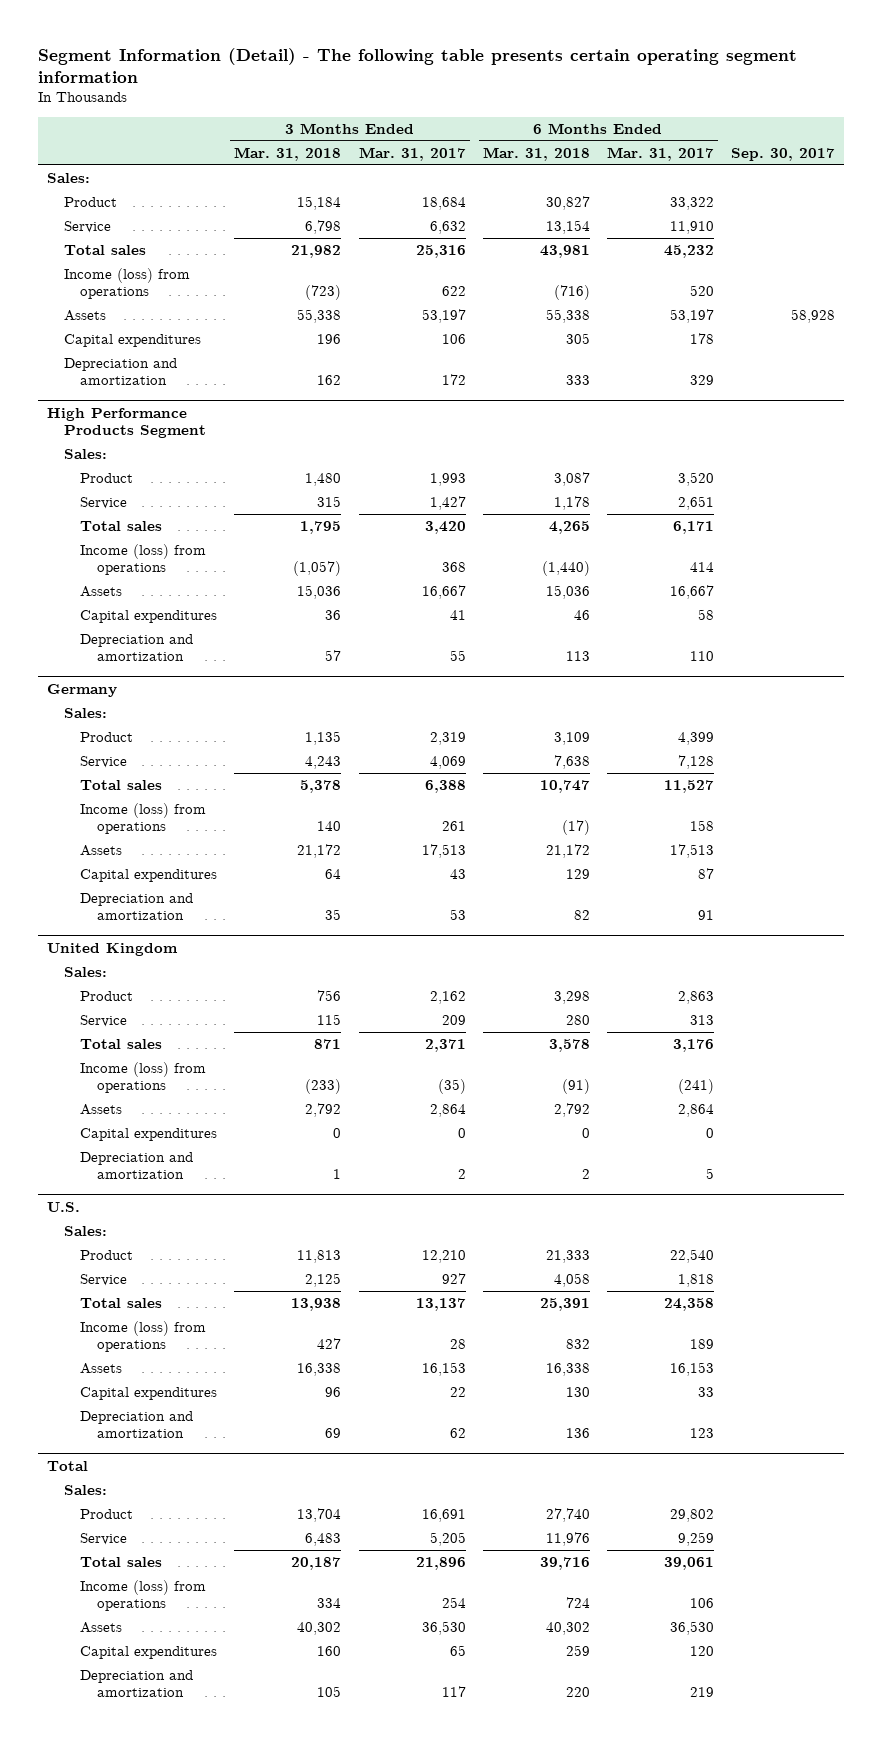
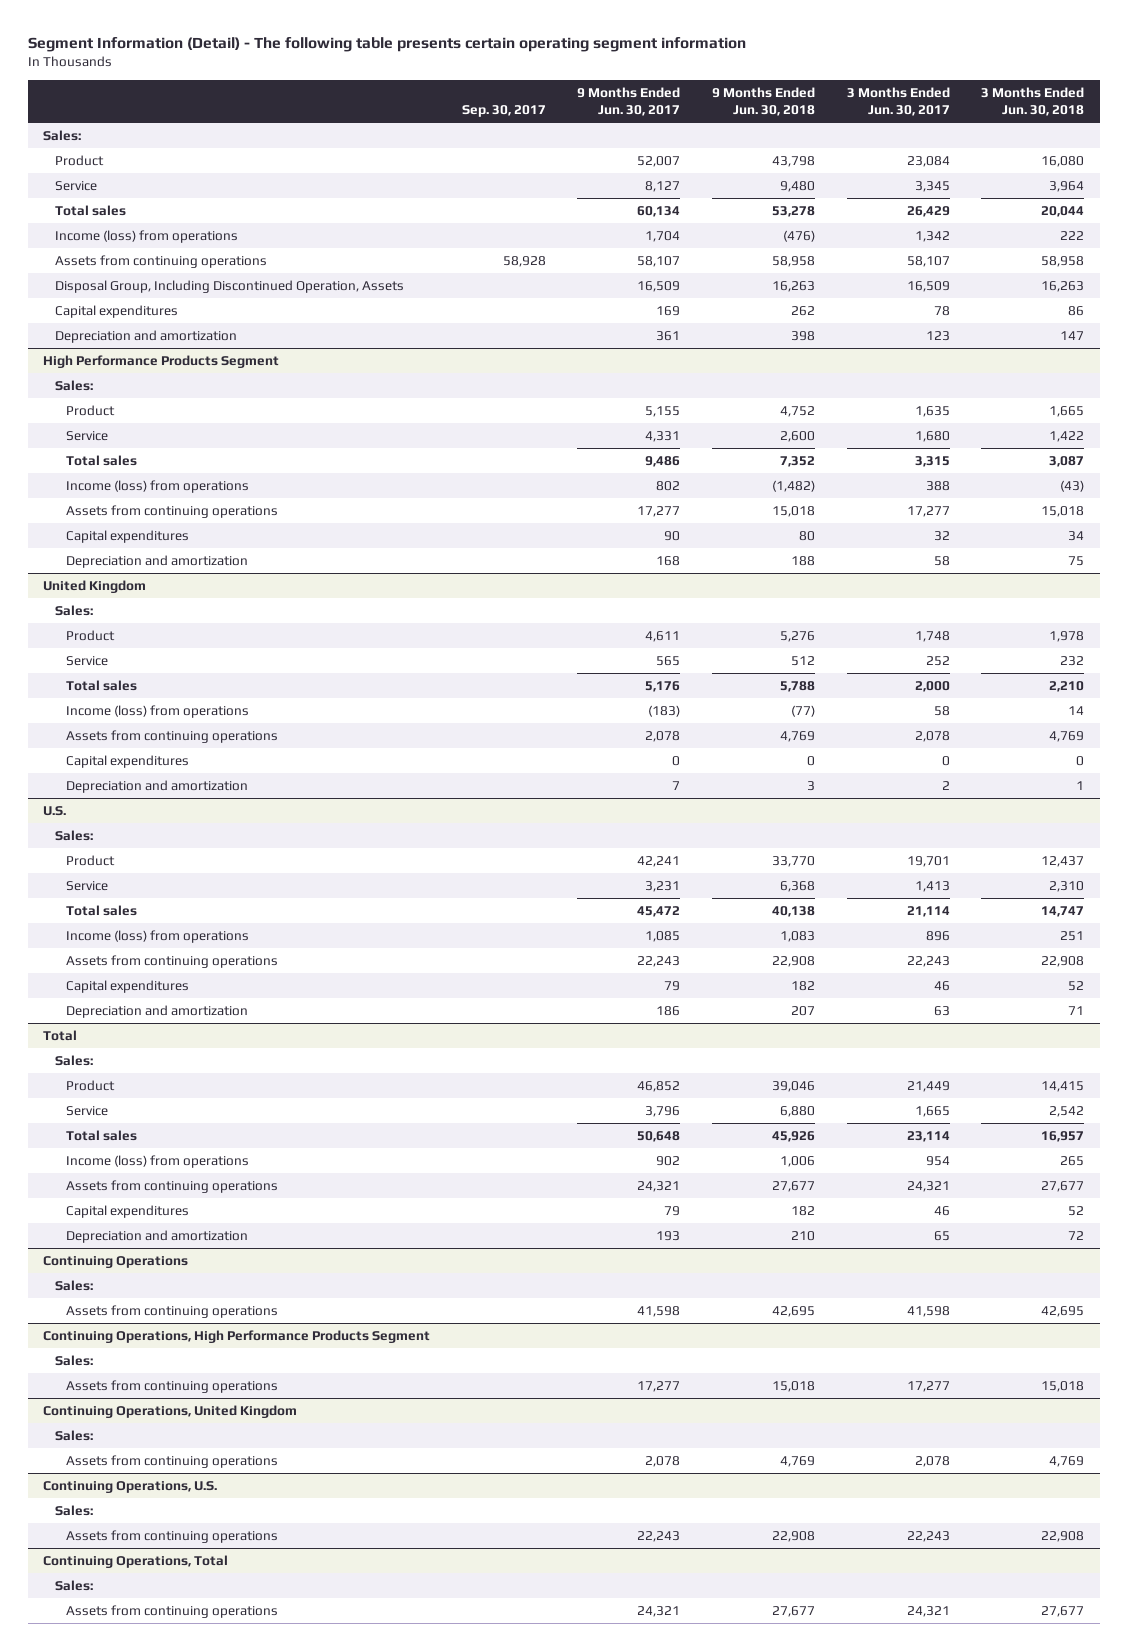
- | 3 Months Ended Mar. 31, 2018 | 3 Months Ended Mar. 31, 2017 | 6 Months Ended Mar. 31, 2018 | 6 Months Ended Mar. 31, 2017 | Sep. 30, 2017
+ | Sep. 30, 2017 | 9 Months Ended Jun. 30, 2017 | 9 Months Ended Jun. 30, 2018 | 3 Months Ended Jun. 30, 2017 | 3 Months Ended Jun. 30, 2018
- Assets | 55,338 | 53,197 | 55,338 | 53,197 | 58,928
+ Assets from continuing operations | 58,928 | 58,107 | 58,958 | 58,107 | 58,958
+ Disposal Group, Including Discontinued Operation, Assets | | 16,509 | 16,263 | 16,509 | 16,263
@ High Performance Products Segment
- Assets | 15,036 | 16,667 | 15,036 | 16,667 |
+ Assets from continuing operations | | 17,277 | 15,018 | 17,277 | 15,018
- Germany
- Sales:
- Product | 1,135 | 2,319 | 3,109 | 4,399 |
- Service | 4,243 | 4,069 | 7,638 | 7,128 |
- Total sales | 5,378 | 6,388 | 10,747 | 11,527 |
- Income (loss) from operations | 140 | 261 | (17) | 158 |
- Assets | 21,172 | 17,513 | 21,172 | 17,513 |
- Capital expenditures | 64 | 43 | 129 | 87 |
- Depreciation and amortization | 35 | 53 | 82 | 91 |
@ United Kingdom
- Assets | 2,792 | 2,864 | 2,792 | 2,864 |
+ Assets from continuing operations | | 2,078 | 4,769 | 2,078 | 4,769
@ U.S.
- Assets | 16,338 | 16,153 | 16,338 | 16,153 |
+ Assets from continuing operations | | 22,243 | 22,908 | 22,243 | 22,908
@ Total
- Assets | 40,302 | 36,530 | 40,302 | 36,530 |
+ Assets from continuing operations | | 24,321 | 27,677 | 24,321 | 27,677
+ Continuing Operations
+ Sales:
+ Assets from continuing operations | | 41,598 | 42,695 | 41,598 | 42,695
+ Continuing Operations, High Performance Products Segment
+ Sales:
+ Assets from continuing operations | | 17,277 | 15,018 | 17,277 | 15,018
+ Continuing Operations, United Kingdom
+ Sales:
+ Assets from continuing operations | | 2,078 | 4,769 | 2,078 | 4,769
+ Continuing Operations, U.S.
+ Sales:
+ Assets from continuing operations | | 22,243 | 22,908 | 22,243 | 22,908
+ Continuing Operations, Total
+ Sales:
+ Assets from continuing operations | | 24,321 | 27,677 | 24,321 | 27,677

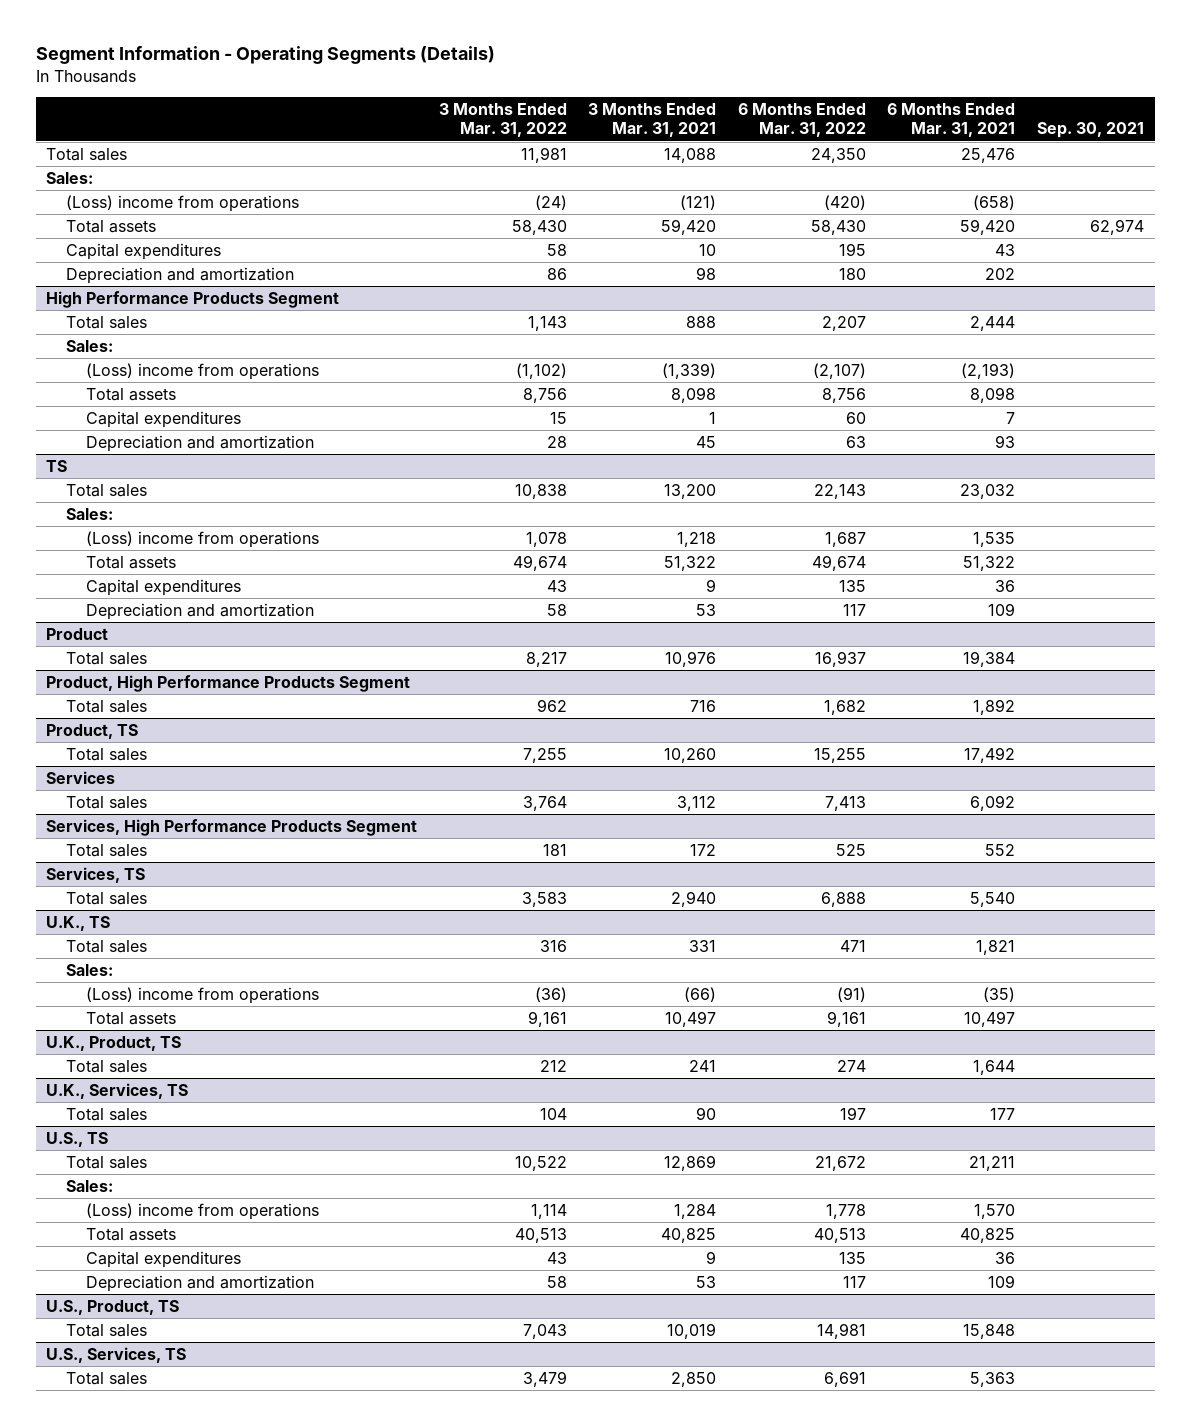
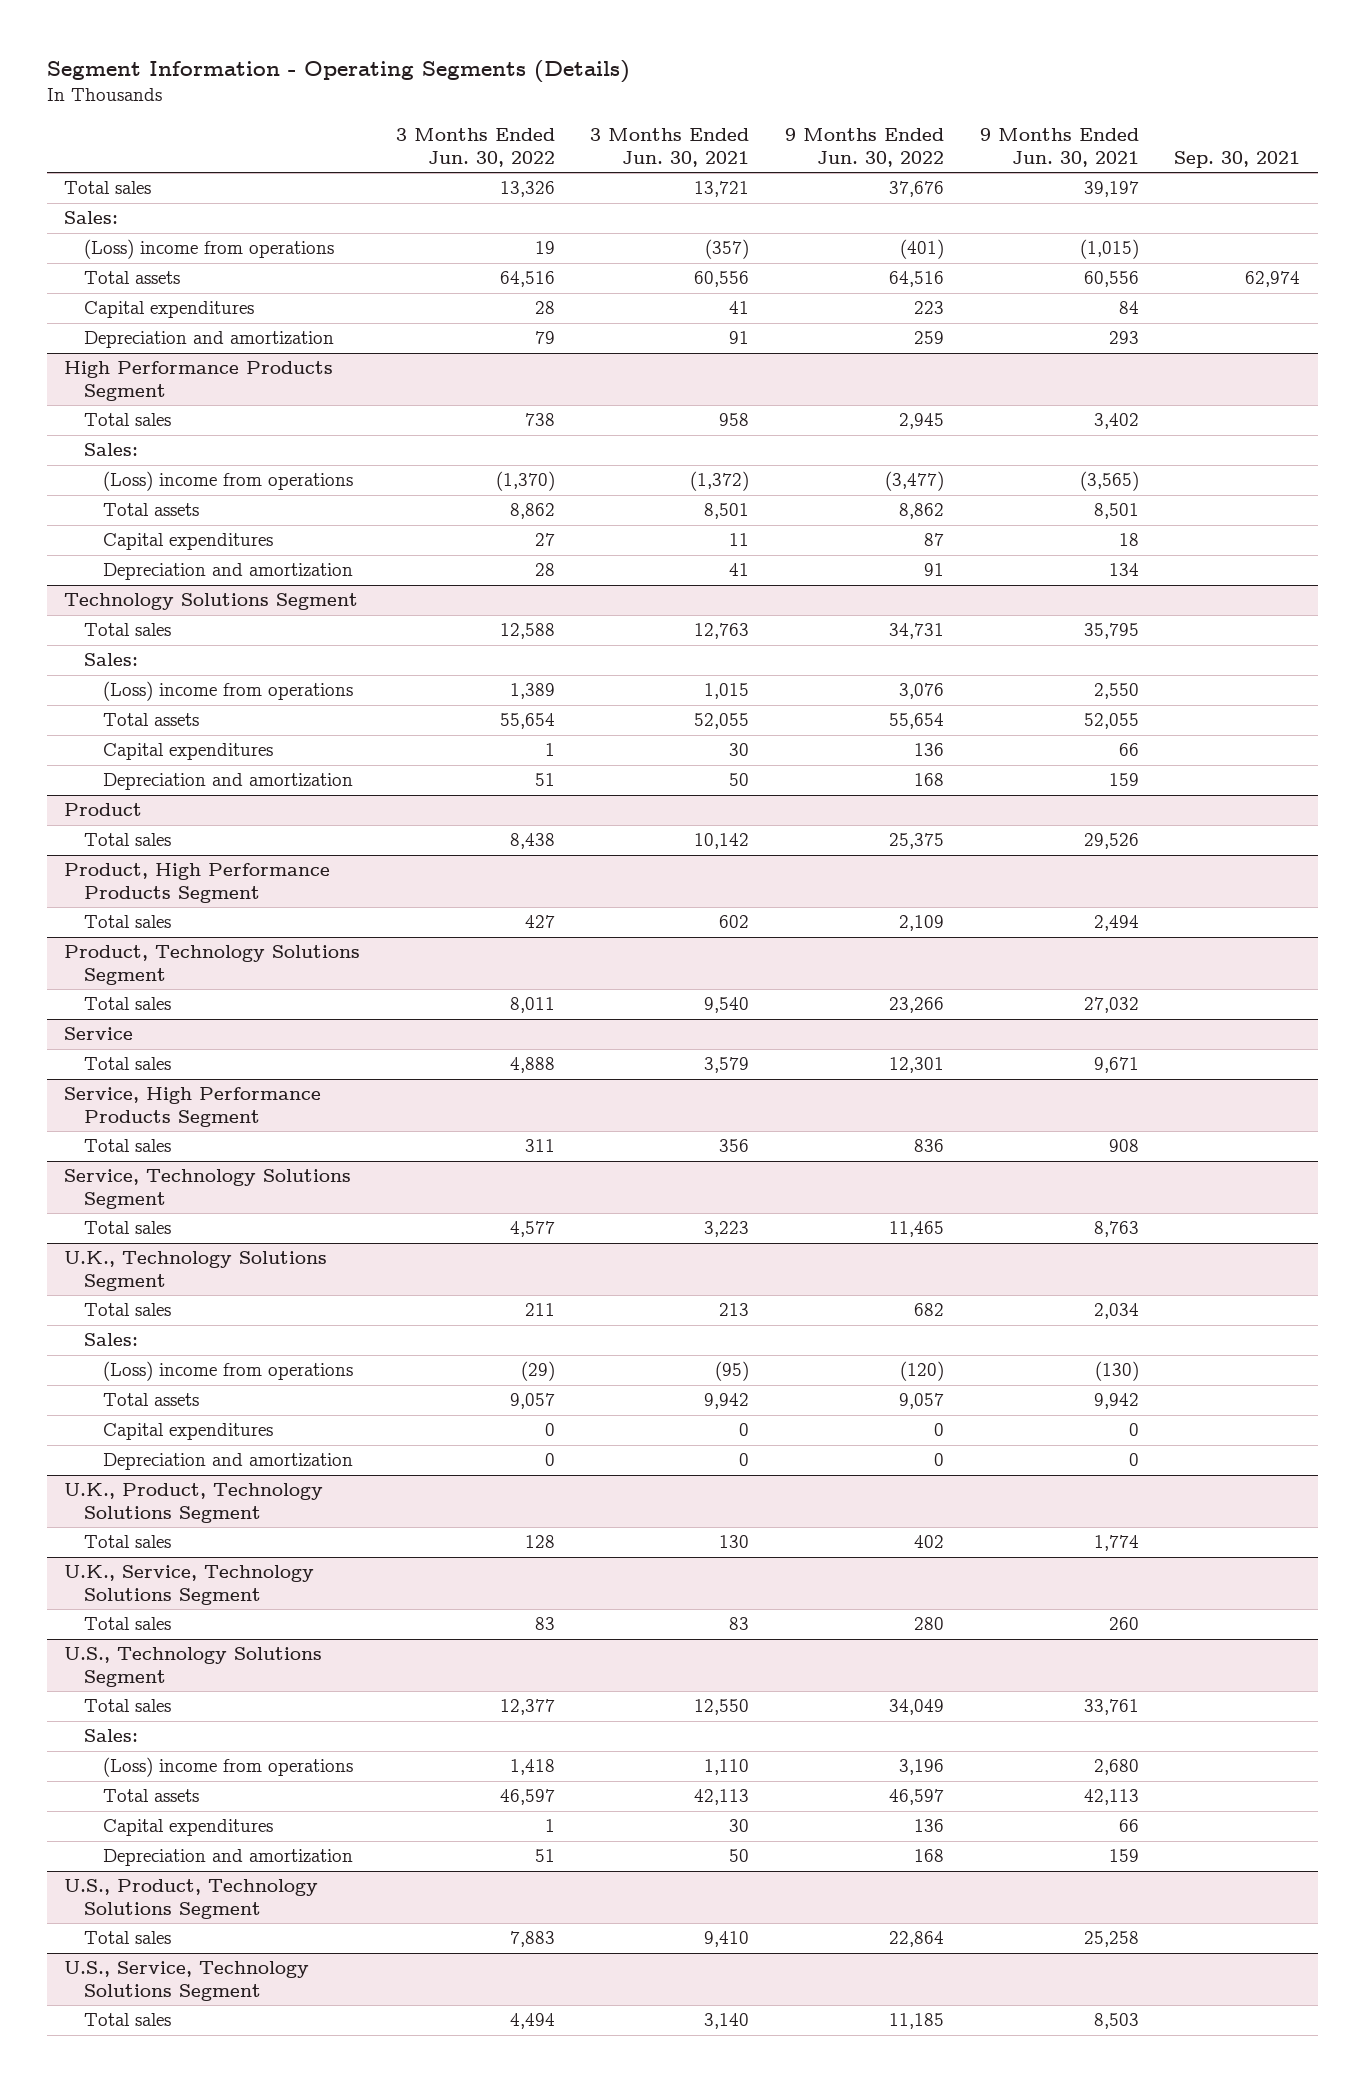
- | 3 Months Ended Mar. 31, 2022 | 3 Months Ended Mar. 31, 2021 | 6 Months Ended Mar. 31, 2022 | 6 Months Ended Mar. 31, 2021 | Sep. 30, 2021
+ | 3 Months Ended Jun. 30, 2022 | 3 Months Ended Jun. 30, 2021 | 9 Months Ended Jun. 30, 2022 | 9 Months Ended Jun. 30, 2021 | Sep. 30, 2021
- TS
+ Technology Solutions Segment
- Product, TS
- Total sales | 7,255 | 10,260 | 15,255 | 17,492 |
- Services
+ Product, Technology Solutions Segment
+ Total sales | 8,011 | 9,540 | 23,266 | 27,032 |
+ Service
- Services, High Performance Products Segment
+ Service, High Performance Products Segment
- Services, TS
- Total sales | 3,583 | 2,940 | 6,888 | 5,540 |
- U.K., TS
- Total sales | 316 | 331 | 471 | 1,821 |
- Sales:
- (Loss) income from operations | (36) | (66) | (91) | (35) |
- Total assets | 9,161 | 10,497 | 9,161 | 10,497 |
- U.K., Product, TS
- Total sales | 212 | 241 | 274 | 1,644 |
- U.K., Services, TS
- Total sales | 104 | 90 | 197 | 177 |
- U.S., TS
- Total sales | 10,522 | 12,869 | 21,672 | 21,211 |
- Sales:
- (Loss) income from operations | 1,114 | 1,284 | 1,778 | 1,570 |
- Total assets | 40,513 | 40,825 | 40,513 | 40,825 |
- Capital expenditures | 43 | 9 | 135 | 36 |
- Depreciation and amortization | 58 | 53 | 117 | 109 |
- U.S., Product, TS
- Total sales | 7,043 | 10,019 | 14,981 | 15,848 |
- U.S., Services, TS
- Total sales | 3,479 | 2,850 | 6,691 | 5,363 |
+ Service, Technology Solutions Segment
+ Total sales | 4,577 | 3,223 | 11,465 | 8,763 |
+ U.K., Technology Solutions Segment
+ Total sales | 211 | 213 | 682 | 2,034 |
+ Sales:
+ (Loss) income from operations | (29) | (95) | (120) | (130) |
+ Total assets | 9,057 | 9,942 | 9,057 | 9,942 |
+ Capital expenditures | 0 | 0 | 0 | 0 |
+ Depreciation and amortization | 0 | 0 | 0 | 0 |
+ U.K., Product, Technology Solutions Segment
+ Total sales | 128 | 130 | 402 | 1,774 |
+ U.K., Service, Technology Solutions Segment
+ Total sales | 83 | 83 | 280 | 260 |
+ U.S., Technology Solutions Segment
+ Total sales | 12,377 | 12,550 | 34,049 | 33,761 |
+ Sales:
+ (Loss) income from operations | 1,418 | 1,110 | 3,196 | 2,680 |
+ Total assets | 46,597 | 42,113 | 46,597 | 42,113 |
+ Capital expenditures | 1 | 30 | 136 | 66 |
+ Depreciation and amortization | 51 | 50 | 168 | 159 |
+ U.S., Product, Technology Solutions Segment
+ Total sales | 7,883 | 9,410 | 22,864 | 25,258 |
+ U.S., Service, Technology Solutions Segment
+ Total sales | 4,494 | 3,140 | 11,185 | 8,503 |

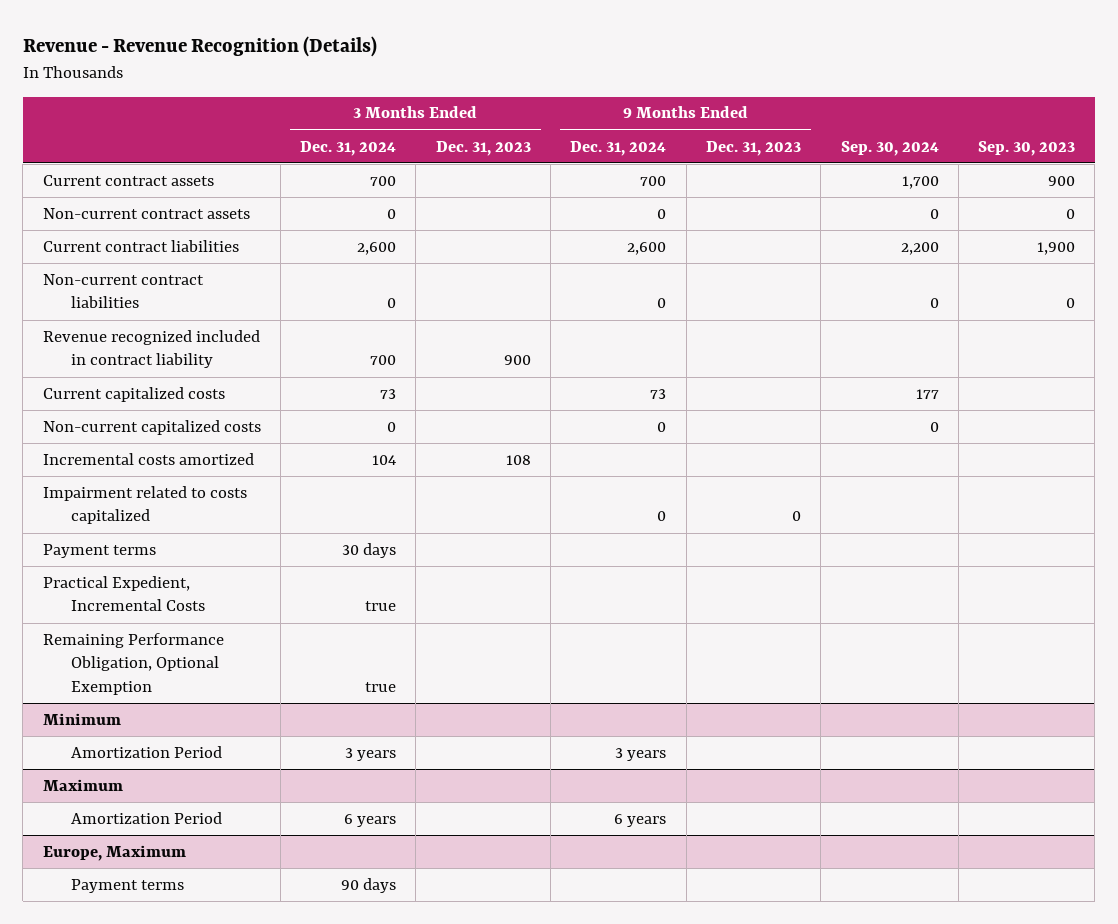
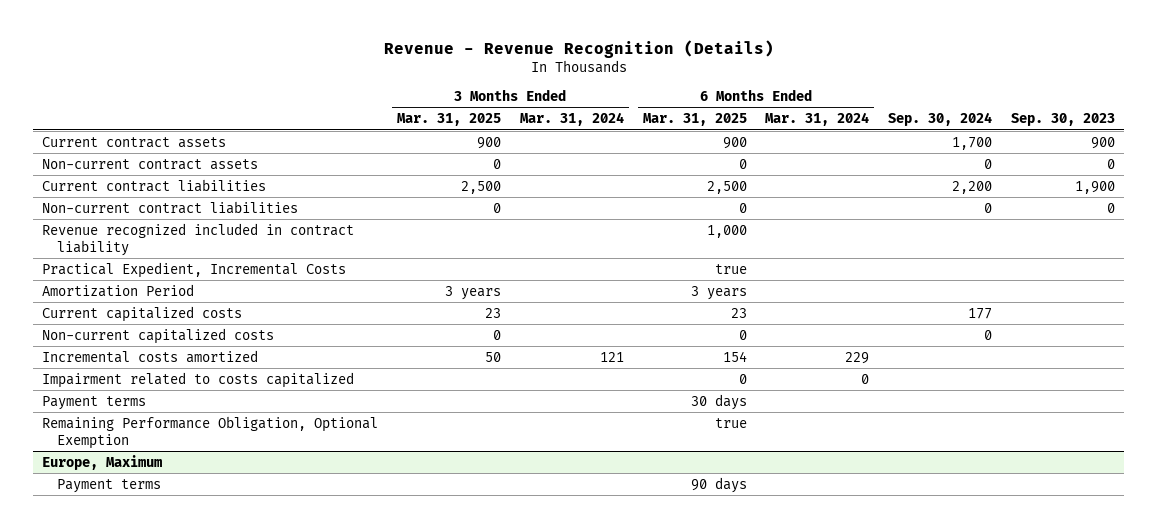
- | 3 Months Ended Dec. 31, 2024 | 3 Months Ended Dec. 31, 2023 | 9 Months Ended Dec. 31, 2024 | 9 Months Ended Dec. 31, 2023 | Sep. 30, 2024 | Sep. 30, 2023
+ | 3 Months Ended Mar. 31, 2025 | 3 Months Ended Mar. 31, 2024 | 6 Months Ended Mar. 31, 2025 | 6 Months Ended Mar. 31, 2024 | Sep. 30, 2024 | Sep. 30, 2023
moved up: Practical Expedient, Incremental Costs | | | true | | |
+ Amortization Period | 3 years | | 3 years | | |
- Minimum
- Amortization Period | 3 years | | 3 years | | |
- Maximum
- Amortization Period | 6 years | | 6 years | | |

